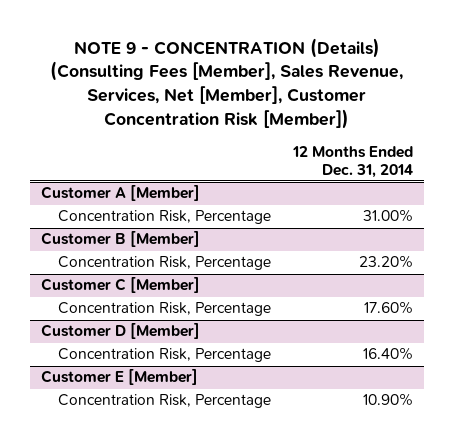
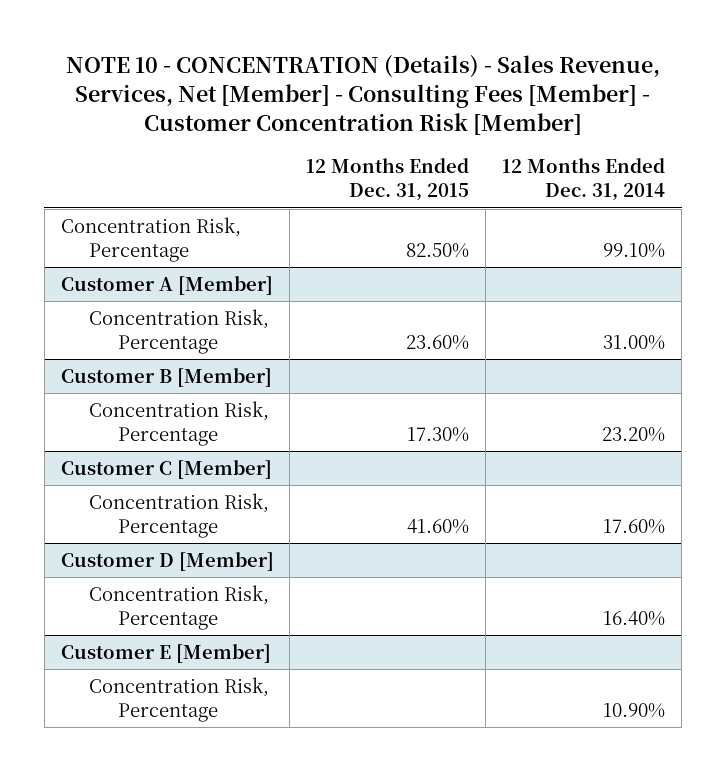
- NOTE 9 - CONCENTRATION (Details) (Consulting Fees [Member], Sales Revenue, Services, Net [Member], Customer Concentration Risk [Member])
+ NOTE 10 - CONCENTRATION (Details) - Sales Revenue, Services, Net [Member] - Consulting Fees [Member] - Customer Concentration Risk [Member]
- | 12 Months Ended Dec. 31, 2014
+ | 12 Months Ended Dec. 31, 2015 | 12 Months Ended Dec. 31, 2014
+ Concentration Risk, Percentage | 82.50% | 99.10%

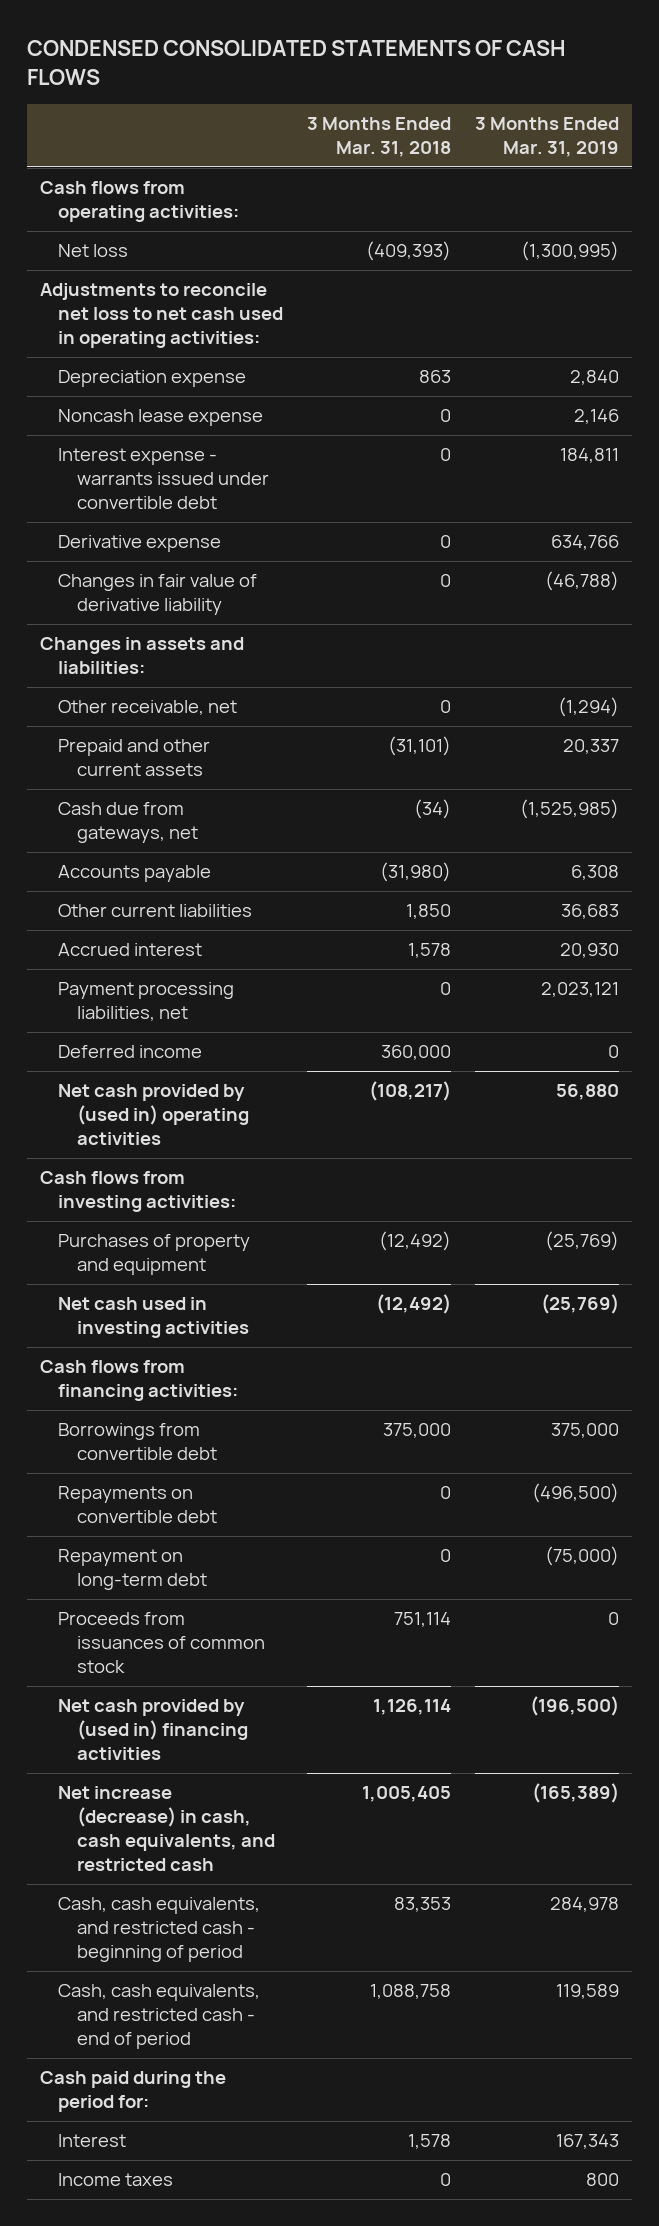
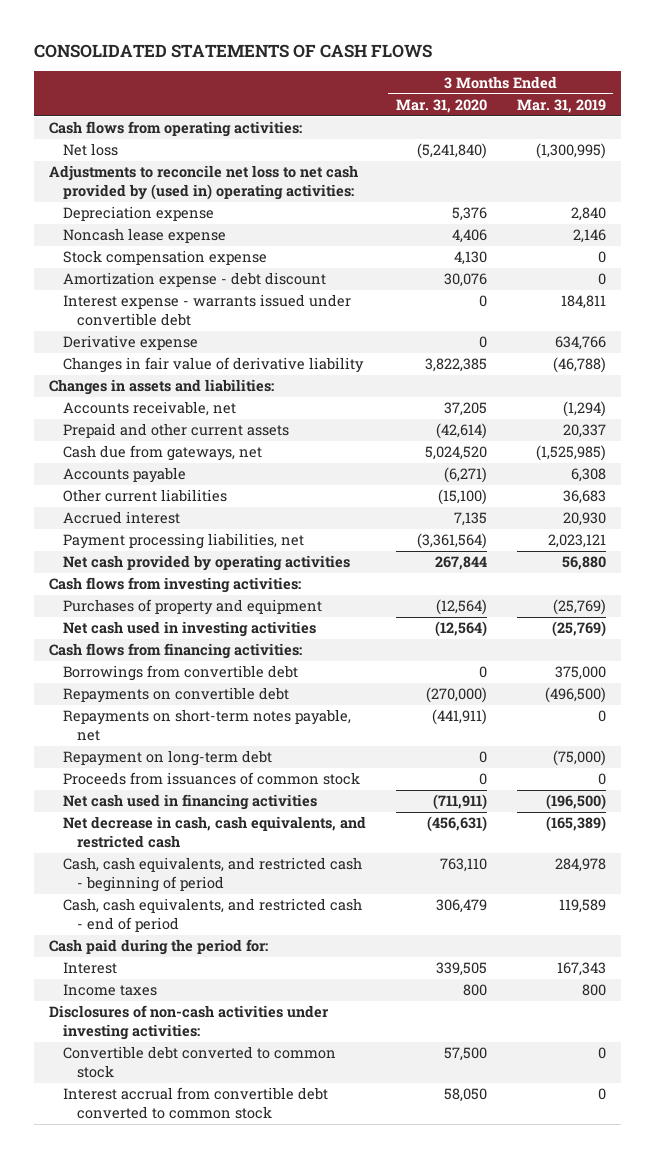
- CONDENSED CONSOLIDATED STATEMENTS OF CASH FLOWS
+ CONSOLIDATED STATEMENTS OF CASH FLOWS
- | 3 Months Ended Mar. 31, 2018 | 3 Months Ended Mar. 31, 2019
+ | 3 Months Ended Mar. 31, 2020 | 3 Months Ended Mar. 31, 2019
- Adjustments to reconcile net loss to net cash used in operating activities:
+ Adjustments to reconcile net loss to net cash provided by (used in) operating activities:
+ Stock compensation expense | 4,130 | 0
+ Amortization expense - debt discount | 30,076 | 0
- Other receivable, net | 0 | (1,294)
+ Accounts receivable, net | 37,205 | (1,294)
- Deferred income | 360,000 | 0
- Net cash provided by (used in) operating activities | (108,217) | 56,880
+ Net cash provided by operating activities | 267,844 | 56,880
+ Repayments on short-term notes payable, net | (441,911) | 0
- Net cash provided by (used in) financing activities | 1,126,114 | (196,500)
- Net increase (decrease) in cash, cash equivalents, and restricted cash | 1,005,405 | (165,389)
+ Net cash used in financing activities | (711,911) | (196,500)
+ Net decrease in cash, cash equivalents, and restricted cash | (456,631) | (165,389)
+ Disclosures of non-cash activities under investing activities:
+ Convertible debt converted to common stock | 57,500 | 0
+ Interest accrual from convertible debt converted to common stock | 58,050 | 0

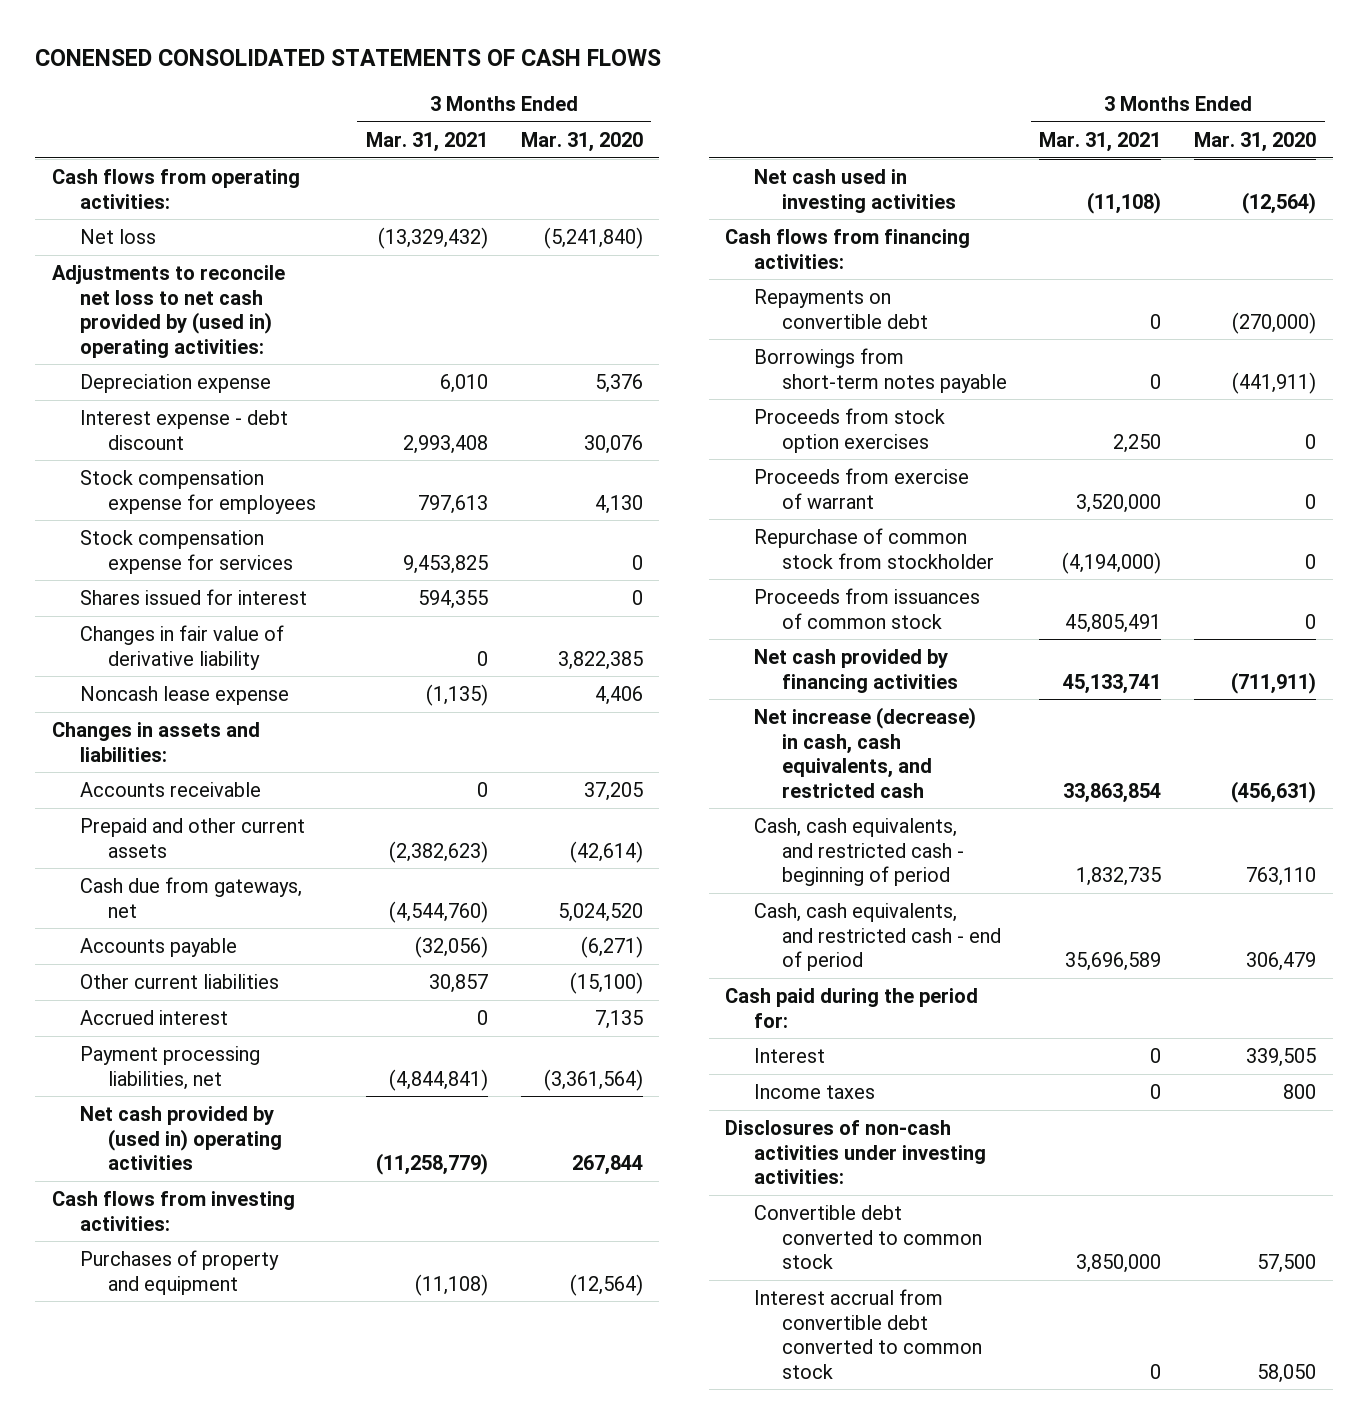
- CONSOLIDATED STATEMENTS OF CASH FLOWS
+ CONENSED CONSOLIDATED STATEMENTS OF CASH FLOWS
- | 3 Months Ended Mar. 31, 2020 | 3 Months Ended Mar. 31, 2019
+ | 3 Months Ended Mar. 31, 2021 | 3 Months Ended Mar. 31, 2020
- Stock compensation expense | 4,130 | 0
- Amortization expense - debt discount | 30,076 | 0
- Interest expense - warrants issued under convertible debt | 0 | 184,811
- Derivative expense | 0 | 634,766
+ Interest expense - debt discount | 2,993,408 | 30,076
+ Stock compensation expense for employees | 797,613 | 4,130
+ Stock compensation expense for services | 9,453,825 | 0
+ Shares issued for interest | 594,355 | 0
moved down: Noncash lease expense | (1,135) | 4,406
- Accounts receivable, net | 37,205 | (1,294)
+ Accounts receivable | 0 | 37,205
- Net cash provided by operating activities | 267,844 | 56,880
+ Net cash provided by (used in) operating activities | (11,258,779) | 267,844
- Borrowings from convertible debt | 0 | 375,000
- Repayments on short-term notes payable, net | (441,911) | 0
- Repayment on long-term debt | 0 | (75,000)
+ Borrowings from short-term notes payable | 0 | (441,911)
+ Proceeds from stock option exercises | 2,250 | 0
+ Proceeds from exercise of warrant | 3,520,000 | 0
+ Repurchase of common stock from stockholder | (4,194,000) | 0
- Net cash used in financing activities | (711,911) | (196,500)
- Net decrease in cash, cash equivalents, and restricted cash | (456,631) | (165,389)
+ Net cash provided by financing activities | 45,133,741 | (711,911)
+ Net increase (decrease) in cash, cash equivalents, and restricted cash | 33,863,854 | (456,631)

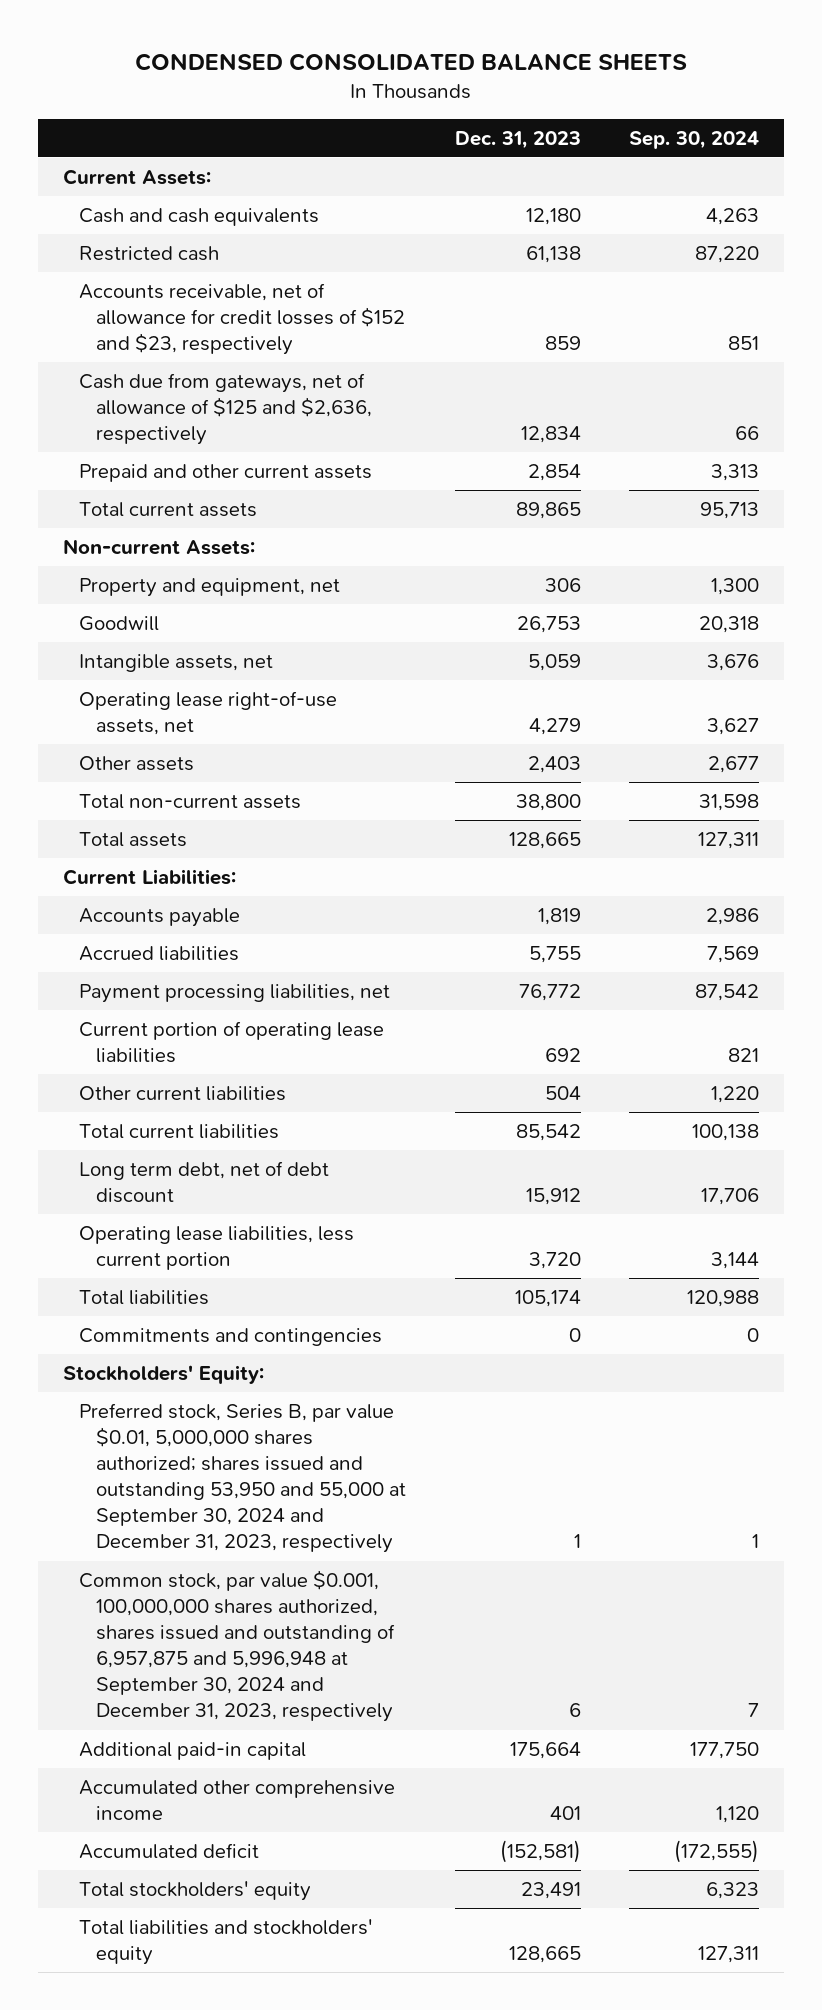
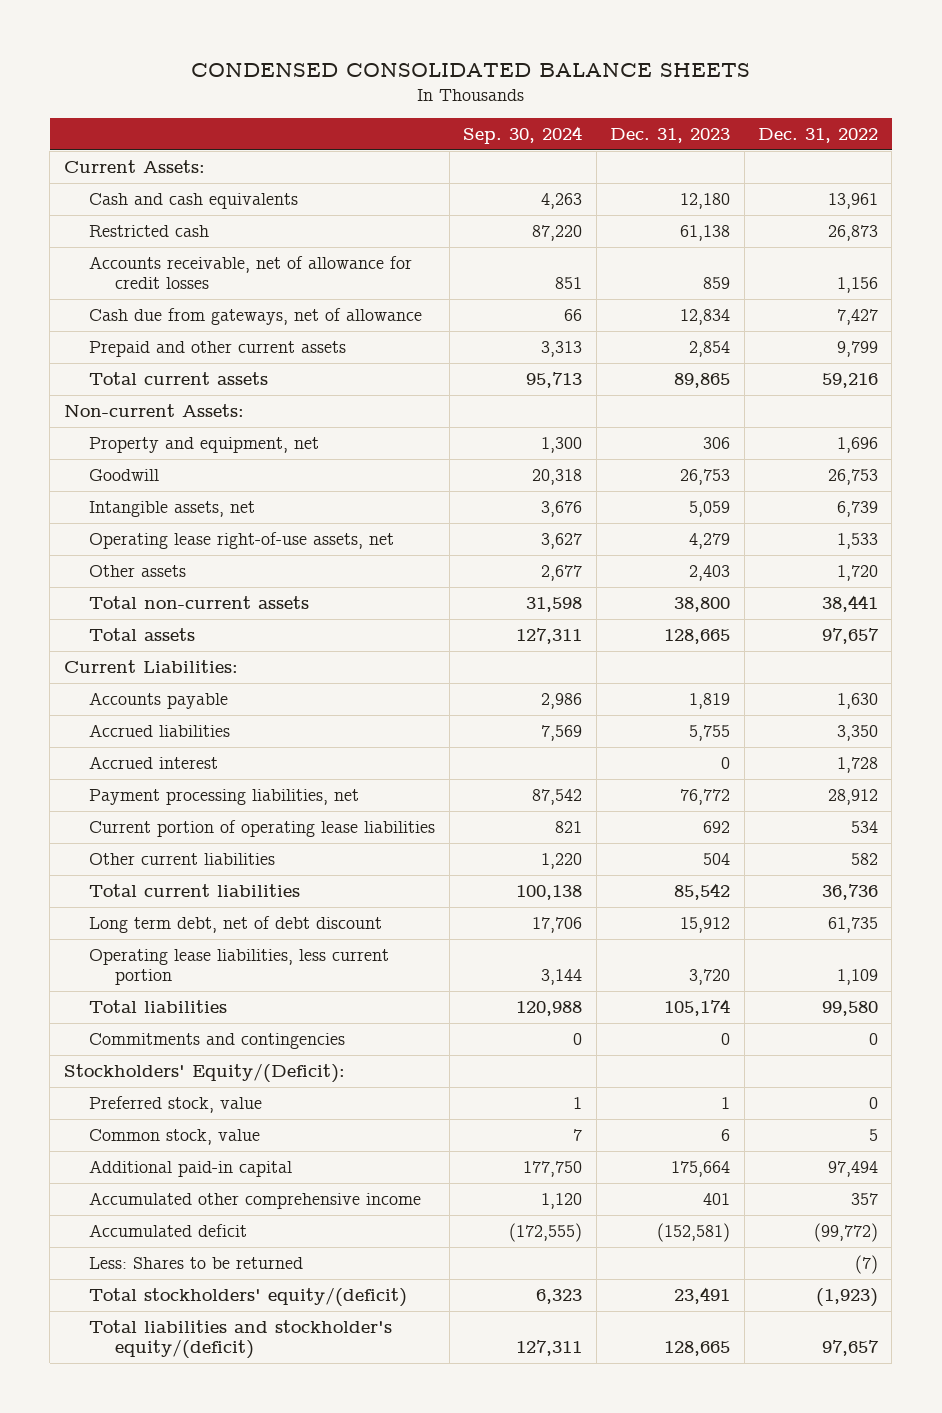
- | Dec. 31, 2023 | Sep. 30, 2024
+ | Sep. 30, 2024 | Dec. 31, 2023 | Dec. 31, 2022
- Accounts receivable, net of allowance for credit losses of $152 and $23, respectively | 859 | 851
- Cash due from gateways, net of allowance of $125 and $2,636, respectively | 12,834 | 66
+ Accounts receivable, net of allowance for credit losses | 851 | 859 | 1,156
+ Cash due from gateways, net of allowance | 66 | 12,834 | 7,427
+ Accrued interest | | 0 | 1,728
- Stockholders' Equity:
- Preferred stock, Series B, par value $0.01, 5,000,000 shares authorized; shares issued and outstanding 53,950 and 55,000 at September 30, 2024 and December 31, 2023, respectively | 1 | 1
- Common stock, par value $0.001, 100,000,000 shares authorized, shares issued and outstanding of 6,957,875 and 5,996,948 at September 30, 2024 and December 31, 2023, respectively | 6 | 7
+ Stockholders' Equity/(Deficit):
+ Preferred stock, value | 1 | 1 | 0
+ Common stock, value | 7 | 6 | 5
- Total stockholders' equity | 23,491 | 6,323
- Total liabilities and stockholders' equity | 128,665 | 127,311
+ Less: Shares to be returned | | | (7)
+ Total stockholders' equity/(deficit) | 6,323 | 23,491 | (1,923)
+ Total liabilities and stockholder's equity/(deficit) | 127,311 | 128,665 | 97,657

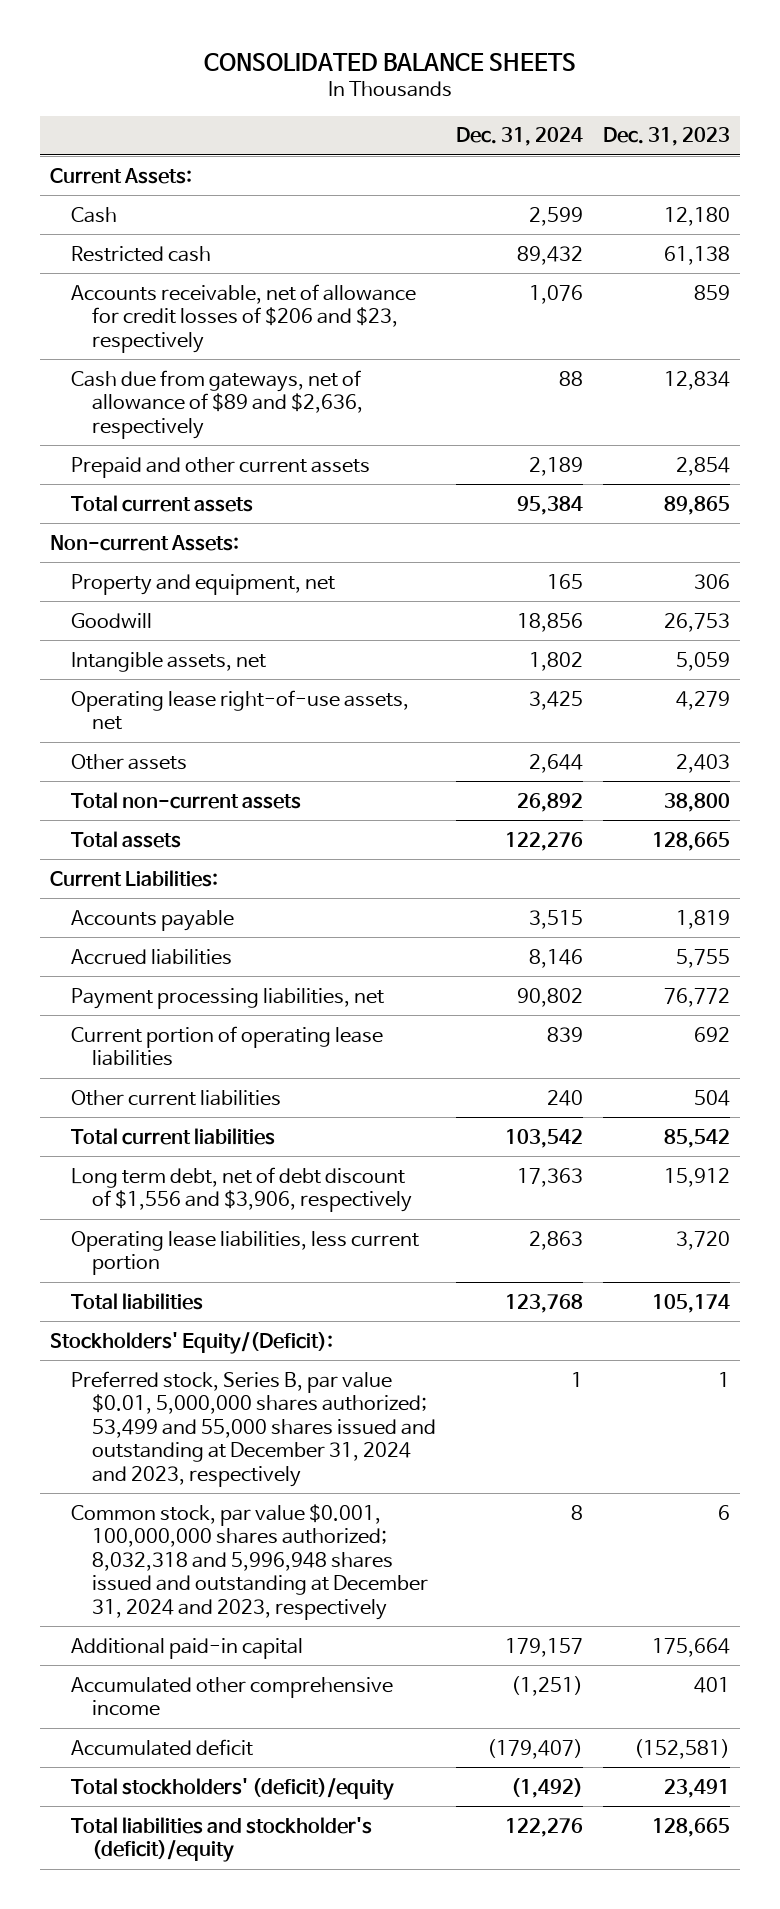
- CONDENSED CONSOLIDATED BALANCE SHEETS
+ CONSOLIDATED BALANCE SHEETS
- | Sep. 30, 2024 | Dec. 31, 2023 | Dec. 31, 2022
+ | Dec. 31, 2024 | Dec. 31, 2023
- Cash and cash equivalents | 4,263 | 12,180 | 13,961
+ Cash | 2,599 | 12,180
- Accounts receivable, net of allowance for credit losses | 851 | 859 | 1,156
- Cash due from gateways, net of allowance | 66 | 12,834 | 7,427
+ Accounts receivable, net of allowance for credit losses of $206 and $23, respectively | 1,076 | 859
+ Cash due from gateways, net of allowance of $89 and $2,636, respectively | 88 | 12,834
- Accrued interest | | 0 | 1,728
- Long term debt, net of debt discount | 17,706 | 15,912 | 61,735
+ Long term debt, net of debt discount of $1,556 and $3,906, respectively | 17,363 | 15,912
- Commitments and contingencies | 0 | 0 | 0
- Preferred stock, value | 1 | 1 | 0
- Common stock, value | 7 | 6 | 5
+ Preferred stock, Series B, par value $0.01, 5,000,000 shares authorized; 53,499 and 55,000 shares issued and outstanding at December 31, 2024 and 2023, respectively | 1 | 1
+ Common stock, par value $0.001, 100,000,000 shares authorized; 8,032,318 and 5,996,948 shares issued and outstanding at December 31, 2024 and 2023, respectively | 8 | 6
- Less: Shares to be returned | | | (7)
- Total stockholders' equity/(deficit) | 6,323 | 23,491 | (1,923)
- Total liabilities and stockholder's equity/(deficit) | 127,311 | 128,665 | 97,657
+ Total stockholders' (deficit)/equity | (1,492) | 23,491
+ Total liabilities and stockholder's (deficit)/equity | 122,276 | 128,665

